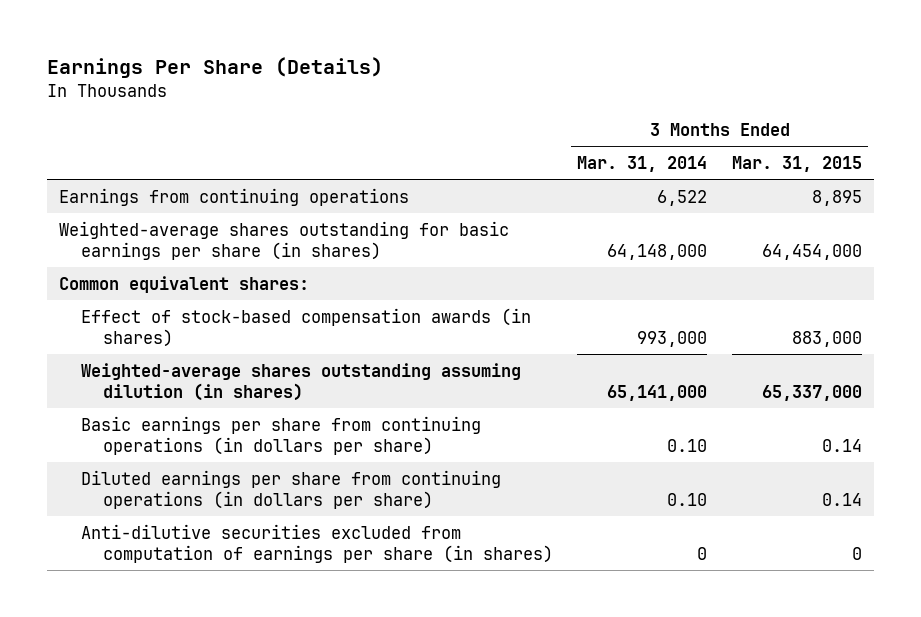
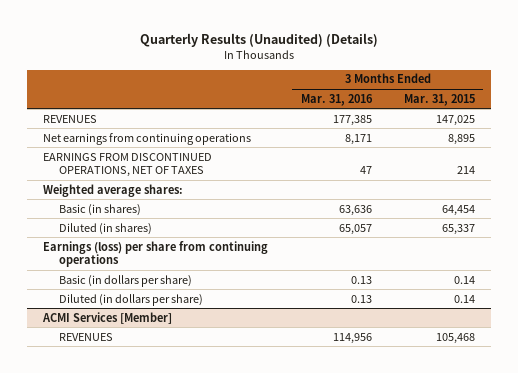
- Earnings Per Share (Details)
+ Quarterly Results (Unaudited) (Details)
- | 3 Months Ended Mar. 31, 2014 | 3 Months Ended Mar. 31, 2015
+ | 3 Months Ended Mar. 31, 2016 | 3 Months Ended Mar. 31, 2015
- Earnings from continuing operations | 6,522 | 8,895
- Weighted-average shares outstanding for basic earnings per share (in shares) | 64,148,000 | 64,454,000
- Common equivalent shares:
- Effect of stock-based compensation awards (in shares) | 993,000 | 883,000
- Weighted-average shares outstanding assuming dilution (in shares) | 65,141,000 | 65,337,000
- Basic earnings per share from continuing operations (in dollars per share) | 0.10 | 0.14
- Diluted earnings per share from continuing operations (in dollars per share) | 0.10 | 0.14
- Anti-dilutive securities excluded from computation of earnings per share (in shares) | 0 | 0
+ REVENUES | 177,385 | 147,025
+ Net earnings from continuing operations | 8,171 | 8,895
+ EARNINGS FROM DISCONTINUED OPERATIONS, NET OF TAXES | 47 | 214
+ Weighted average shares:
+ Basic (in shares) | 63,636 | 64,454
+ Diluted (in shares) | 65,057 | 65,337
+ Earnings (loss) per share from continuing operations
+ Basic (in dollars per share) | 0.13 | 0.14
+ Diluted (in dollars per share) | 0.13 | 0.14
+ ACMI Services [Member]
+ REVENUES | 114,956 | 105,468

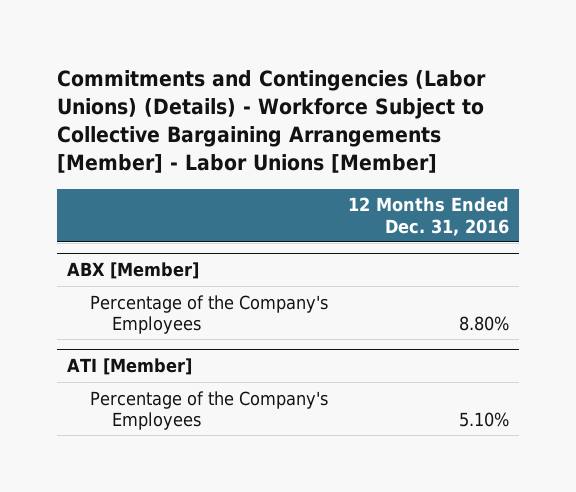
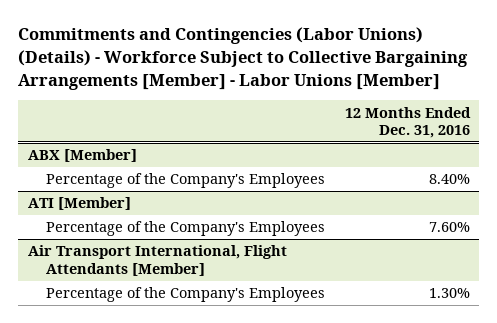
@ ABX [Member]
- Percentage of the Company's Employees | 8.80%
+ Percentage of the Company's Employees | 8.40%
@ ATI [Member]
- Percentage of the Company's Employees | 5.10%
+ Percentage of the Company's Employees | 7.60%
+ Air Transport International, Flight Attendants [Member]
+ Percentage of the Company's Employees | 1.30%

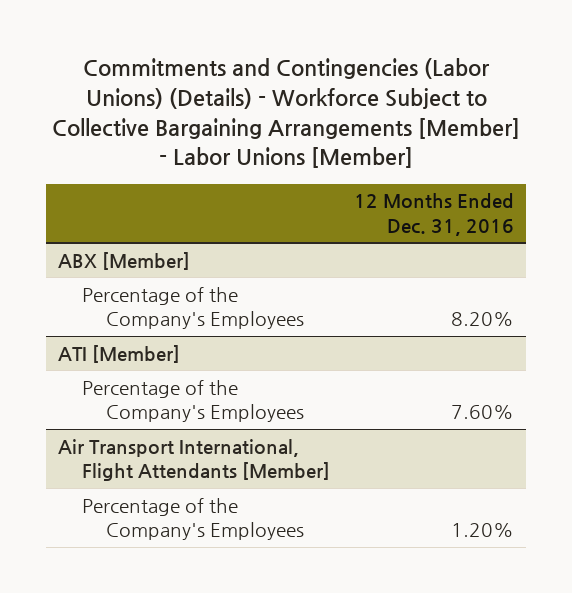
@ ABX [Member]
- Percentage of the Company's Employees | 8.40%
+ Percentage of the Company's Employees | 8.20%
@ Air Transport International, Flight Attendants [Member]
- Percentage of the Company's Employees | 1.30%
+ Percentage of the Company's Employees | 1.20%

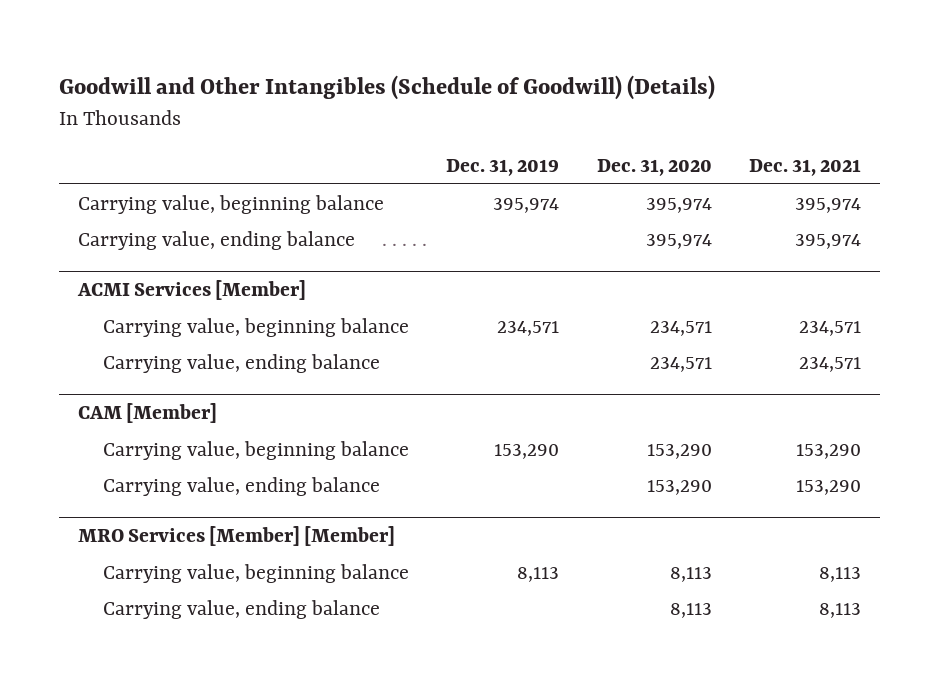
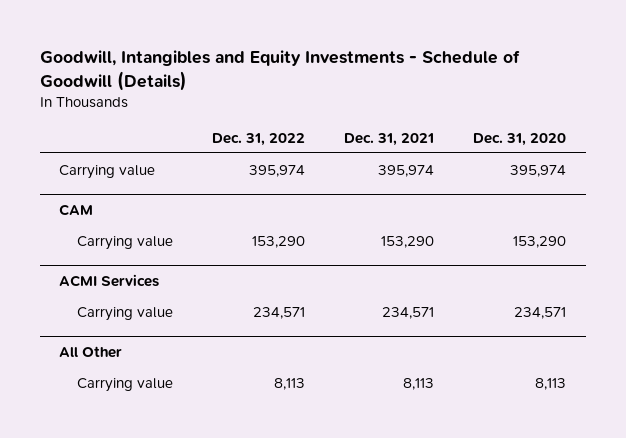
- Goodwill and Other Intangibles (Schedule of Goodwill) (Details)
+ Goodwill, Intangibles and Equity Investments - Schedule of Goodwill (Details)
- | Dec. 31, 2019 | Dec. 31, 2020 | Dec. 31, 2021
+ | Dec. 31, 2022 | Dec. 31, 2021 | Dec. 31, 2020
- Carrying value, beginning balance | 395,974 | 395,974 | 395,974
- Carrying value, ending balance | | 395,974 | 395,974
- ACMI Services [Member]
- Carrying value, beginning balance | 234,571 | 234,571 | 234,571
- Carrying value, ending balance | | 234,571 | 234,571
- CAM [Member]
- Carrying value, beginning balance | 153,290 | 153,290 | 153,290
- Carrying value, ending balance | | 153,290 | 153,290
- MRO Services [Member] [Member]
- Carrying value, beginning balance | 8,113 | 8,113 | 8,113
- Carrying value, ending balance | | 8,113 | 8,113
+ Carrying value | 395,974 | 395,974 | 395,974
+ CAM
+ Carrying value | 153,290 | 153,290 | 153,290
+ ACMI Services
+ Carrying value | 234,571 | 234,571 | 234,571
+ All Other
+ Carrying value | 8,113 | 8,113 | 8,113

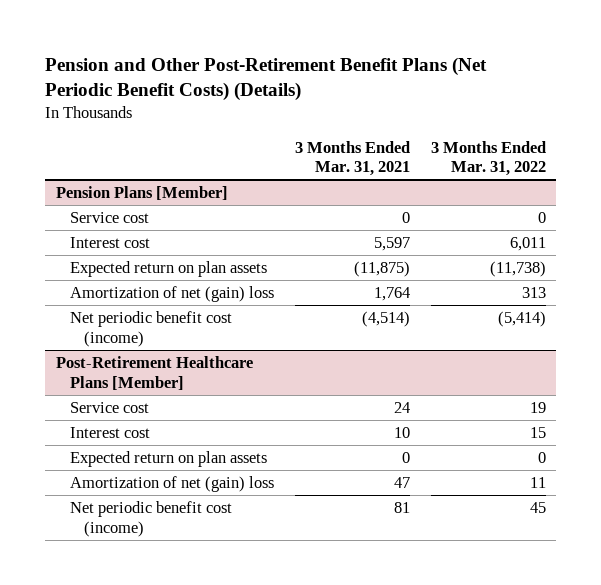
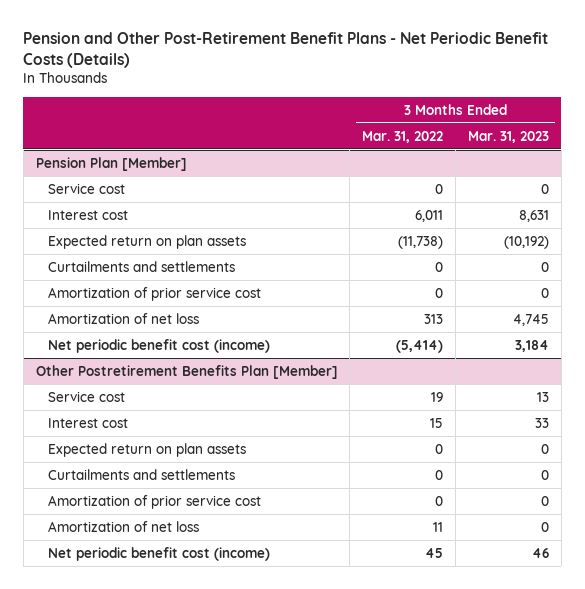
- Pension and Other Post-Retirement Benefit Plans (Net Periodic Benefit Costs) (Details)
+ Pension and Other Post-Retirement Benefit Plans - Net Periodic Benefit Costs (Details)
- | 3 Months Ended Mar. 31, 2021 | 3 Months Ended Mar. 31, 2022
+ | 3 Months Ended Mar. 31, 2022 | 3 Months Ended Mar. 31, 2023
- Pension Plans [Member]
+ Pension Plan [Member]
- Amortization of net (gain) loss | 1,764 | 313
+ Curtailments and settlements | 0 | 0
+ Amortization of prior service cost | 0 | 0
+ Amortization of net loss | 313 | 4,745
- Post-Retirement Healthcare Plans [Member]
+ Other Postretirement Benefits Plan [Member]
- Amortization of net (gain) loss | 47 | 11
+ Curtailments and settlements | 0 | 0
+ Amortization of prior service cost | 0 | 0
+ Amortization of net loss | 11 | 0

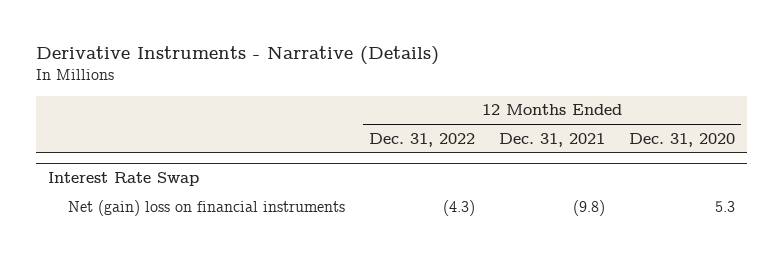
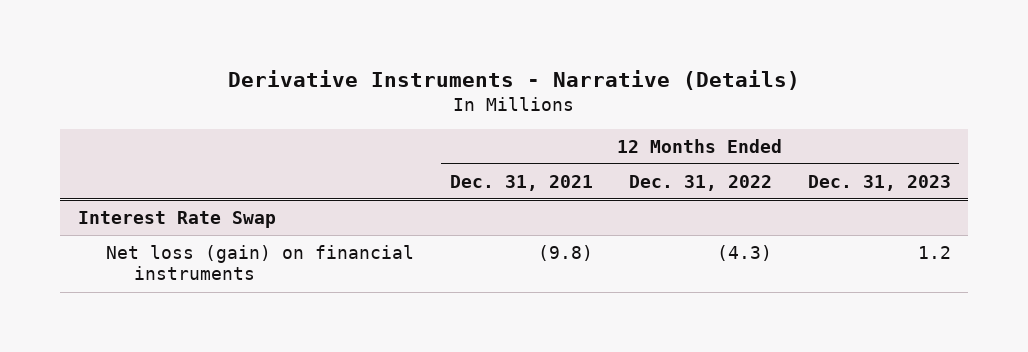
- | 12 Months Ended Dec. 31, 2022 | 12 Months Ended Dec. 31, 2021 | 12 Months Ended Dec. 31, 2020
+ | 12 Months Ended Dec. 31, 2021 | 12 Months Ended Dec. 31, 2022 | 12 Months Ended Dec. 31, 2023
@ Interest Rate Swap
- Net (gain) loss on financial instruments | (4.3) | (9.8) | 5.3
+ Net loss (gain) on financial instruments | (9.8) | (4.3) | 1.2

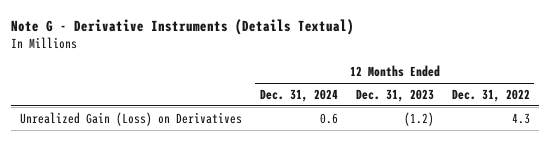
- Derivative Instruments - Narrative (Details)
+ Note G - Derivative Instruments (Details Textual)
- | 12 Months Ended Dec. 31, 2021 | 12 Months Ended Dec. 31, 2022 | 12 Months Ended Dec. 31, 2023
+ | 12 Months Ended Dec. 31, 2024 | 12 Months Ended Dec. 31, 2023 | 12 Months Ended Dec. 31, 2022
- Interest Rate Swap
- Net loss (gain) on financial instruments | (9.8) | (4.3) | 1.2
+ Unrealized Gain (Loss) on Derivatives | 0.6 | (1.2) | 4.3

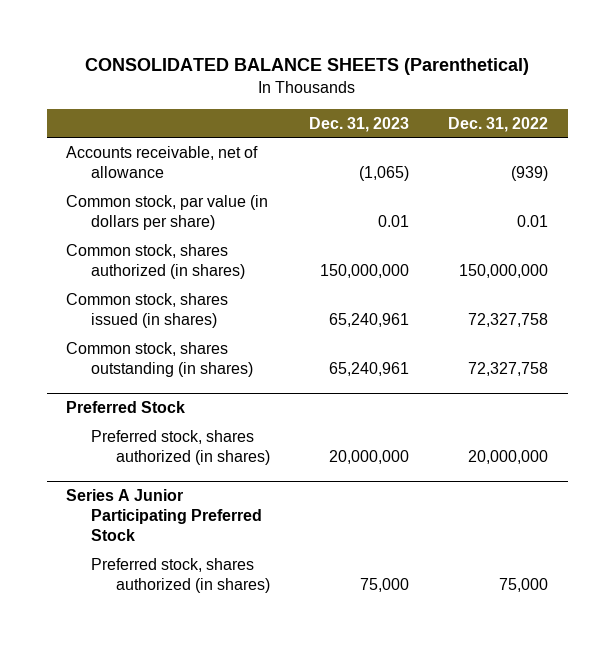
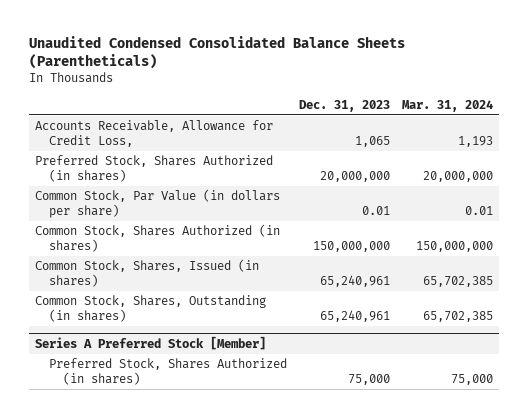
- CONSOLIDATED BALANCE SHEETS (Parenthetical)
+ Unaudited Condensed Consolidated Balance Sheets (Parentheticals)
- | Dec. 31, 2023 | Dec. 31, 2022
+ | Dec. 31, 2023 | Mar. 31, 2024
- Accounts receivable, net of allowance | (1,065) | (939)
- Common stock, par value (in dollars per share) | 0.01 | 0.01
- Common stock, shares authorized (in shares) | 150,000,000 | 150,000,000
- Common stock, shares issued (in shares) | 65,240,961 | 72,327,758
- Common stock, shares outstanding (in shares) | 65,240,961 | 72,327,758
- Preferred Stock
- Preferred stock, shares authorized (in shares) | 20,000,000 | 20,000,000
- Series A Junior Participating Preferred Stock
- Preferred stock, shares authorized (in shares) | 75,000 | 75,000
+ Accounts Receivable, Allowance for Credit Loss, | 1,065 | 1,193
+ Preferred Stock, Shares Authorized (in shares) | 20,000,000 | 20,000,000
+ Common Stock, Par Value (in dollars per share) | 0.01 | 0.01
+ Common Stock, Shares Authorized (in shares) | 150,000,000 | 150,000,000
+ Common Stock, Shares, Issued (in shares) | 65,240,961 | 65,702,385
+ Common Stock, Shares, Outstanding (in shares) | 65,240,961 | 65,702,385
+ Series A Preferred Stock [Member]
+ Preferred Stock, Shares Authorized (in shares) | 75,000 | 75,000

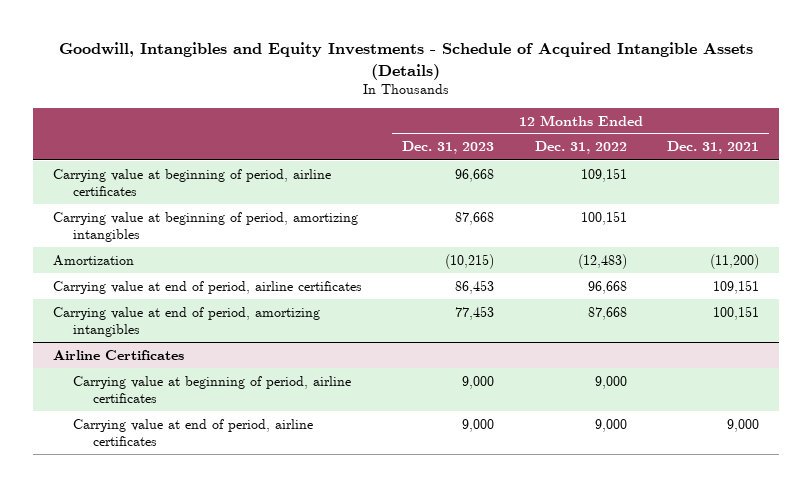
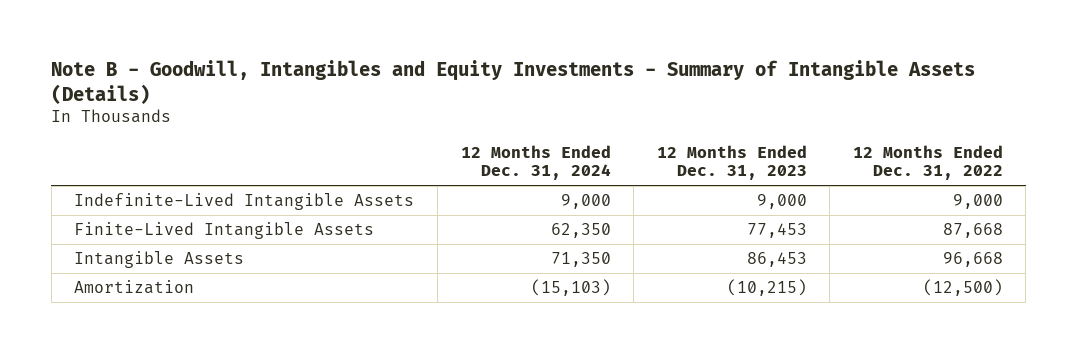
- Goodwill, Intangibles and Equity Investments - Schedule of Acquired Intangible Assets (Details)
+ Note B - Goodwill, Intangibles and Equity Investments - Summary of Intangible Assets (Details)
- | 12 Months Ended Dec. 31, 2023 | 12 Months Ended Dec. 31, 2022 | 12 Months Ended Dec. 31, 2021
+ | 12 Months Ended Dec. 31, 2024 | 12 Months Ended Dec. 31, 2023 | 12 Months Ended Dec. 31, 2022
- Carrying value at beginning of period, airline certificates | 96,668 | 109,151 |
- Carrying value at beginning of period, amortizing intangibles | 87,668 | 100,151 |
- Amortization | (10,215) | (12,483) | (11,200)
- Carrying value at end of period, airline certificates | 86,453 | 96,668 | 109,151
- Carrying value at end of period, amortizing intangibles | 77,453 | 87,668 | 100,151
- Airline Certificates
- Carrying value at beginning of period, airline certificates | 9,000 | 9,000 |
- Carrying value at end of period, airline certificates | 9,000 | 9,000 | 9,000
+ Indefinite-Lived Intangible Assets | 9,000 | 9,000 | 9,000
+ Finite-Lived Intangible Assets | 62,350 | 77,453 | 87,668
+ Intangible Assets | 71,350 | 86,453 | 96,668
+ Amortization | (15,103) | (10,215) | (12,500)

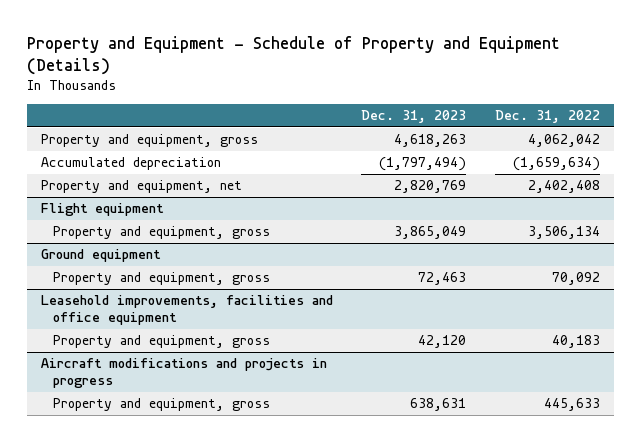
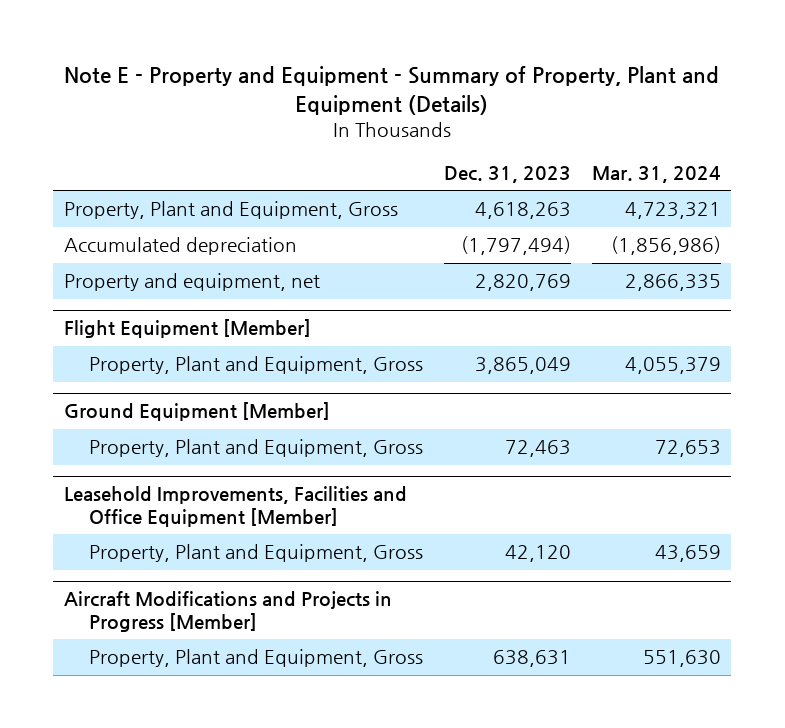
- Property and Equipment - Schedule of Property and Equipment (Details)
+ Note E - Property and Equipment - Summary of Property, Plant and Equipment (Details)
- | Dec. 31, 2023 | Dec. 31, 2022
+ | Dec. 31, 2023 | Mar. 31, 2024
- Property and equipment, gross | 4,618,263 | 4,062,042
+ Property, Plant and Equipment, Gross | 4,618,263 | 4,723,321
- Flight equipment
- Property and equipment, gross | 3,865,049 | 3,506,134
- Ground equipment
- Property and equipment, gross | 72,463 | 70,092
- Leasehold improvements, facilities and office equipment
- Property and equipment, gross | 42,120 | 40,183
- Aircraft modifications and projects in progress
- Property and equipment, gross | 638,631 | 445,633
+ Flight Equipment [Member]
+ Property, Plant and Equipment, Gross | 3,865,049 | 4,055,379
+ Ground Equipment [Member]
+ Property, Plant and Equipment, Gross | 72,463 | 72,653
+ Leasehold Improvements, Facilities and Office Equipment [Member]
+ Property, Plant and Equipment, Gross | 42,120 | 43,659
+ Aircraft Modifications and Projects in Progress [Member]
+ Property, Plant and Equipment, Gross | 638,631 | 551,630

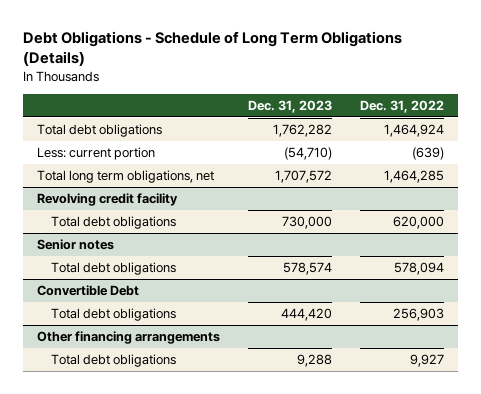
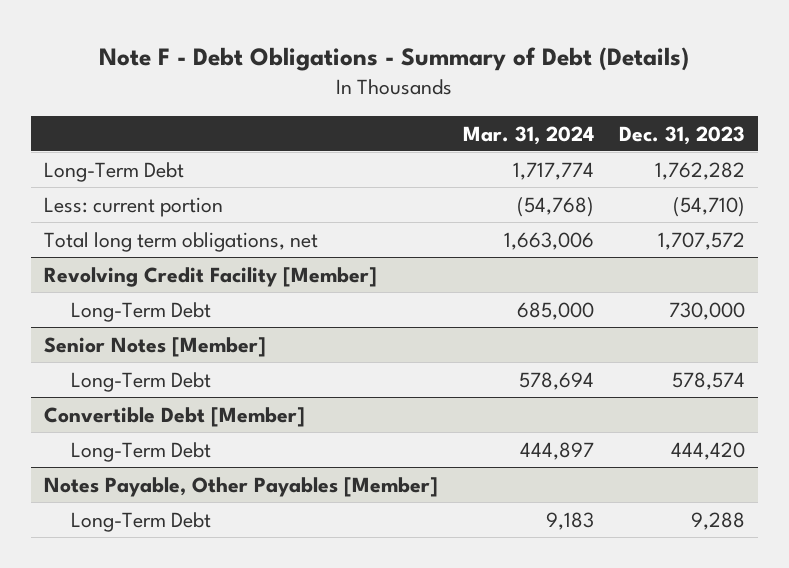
- Debt Obligations - Schedule of Long Term Obligations (Details)
+ Note F - Debt Obligations - Summary of Debt (Details)
- | Dec. 31, 2023 | Dec. 31, 2022
+ | Mar. 31, 2024 | Dec. 31, 2023
- Total debt obligations | 1,762,282 | 1,464,924
+ Long-Term Debt | 1,717,774 | 1,762,282
- Revolving credit facility
- Total debt obligations | 730,000 | 620,000
- Senior notes
- Total debt obligations | 578,574 | 578,094
- Convertible Debt
- Total debt obligations | 444,420 | 256,903
- Other financing arrangements
- Total debt obligations | 9,288 | 9,927
+ Revolving Credit Facility [Member]
+ Long-Term Debt | 685,000 | 730,000
+ Senior Notes [Member]
+ Long-Term Debt | 578,694 | 578,574
+ Convertible Debt [Member]
+ Long-Term Debt | 444,897 | 444,420
+ Notes Payable, Other Payables [Member]
+ Long-Term Debt | 9,183 | 9,288

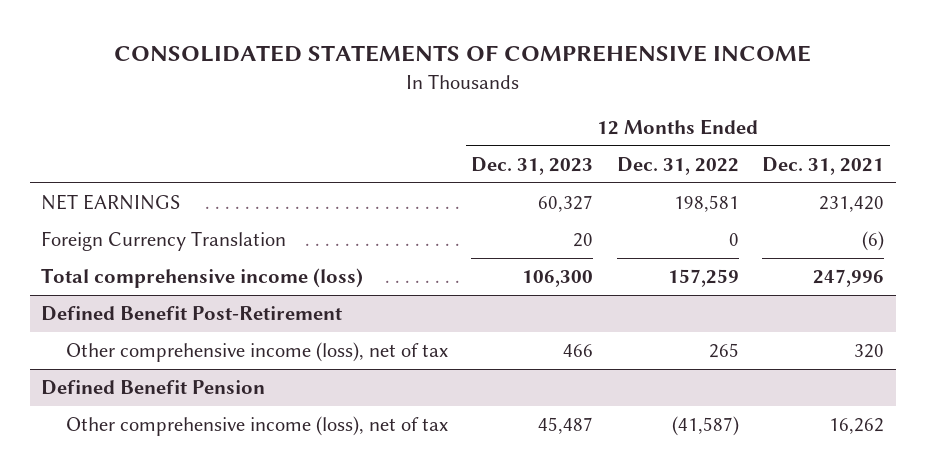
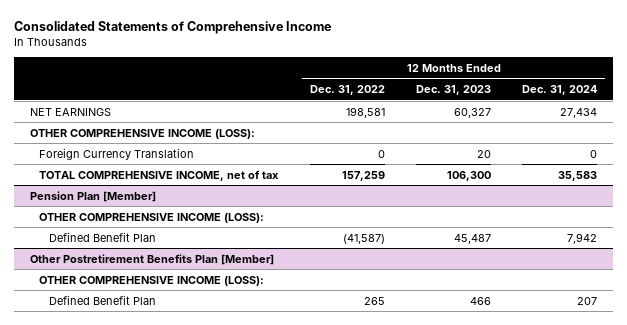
- CONSOLIDATED STATEMENTS OF COMPREHENSIVE INCOME
+ Consolidated Statements of Comprehensive Income
- | 12 Months Ended Dec. 31, 2023 | 12 Months Ended Dec. 31, 2022 | 12 Months Ended Dec. 31, 2021
+ | 12 Months Ended Dec. 31, 2022 | 12 Months Ended Dec. 31, 2023 | 12 Months Ended Dec. 31, 2024
+ OTHER COMPREHENSIVE INCOME (LOSS):
- Total comprehensive income (loss) | 106,300 | 157,259 | 247,996
- Defined Benefit Post-Retirement
- Other comprehensive income (loss), net of tax | 466 | 265 | 320
- Defined Benefit Pension
- Other comprehensive income (loss), net of tax | 45,487 | (41,587) | 16,262
+ TOTAL COMPREHENSIVE INCOME, net of tax | 157,259 | 106,300 | 35,583
+ Pension Plan [Member]
+ OTHER COMPREHENSIVE INCOME (LOSS):
+ Defined Benefit Plan | (41,587) | 45,487 | 7,942
+ Other Postretirement Benefits Plan [Member]
+ OTHER COMPREHENSIVE INCOME (LOSS):
+ Defined Benefit Plan | 265 | 466 | 207

